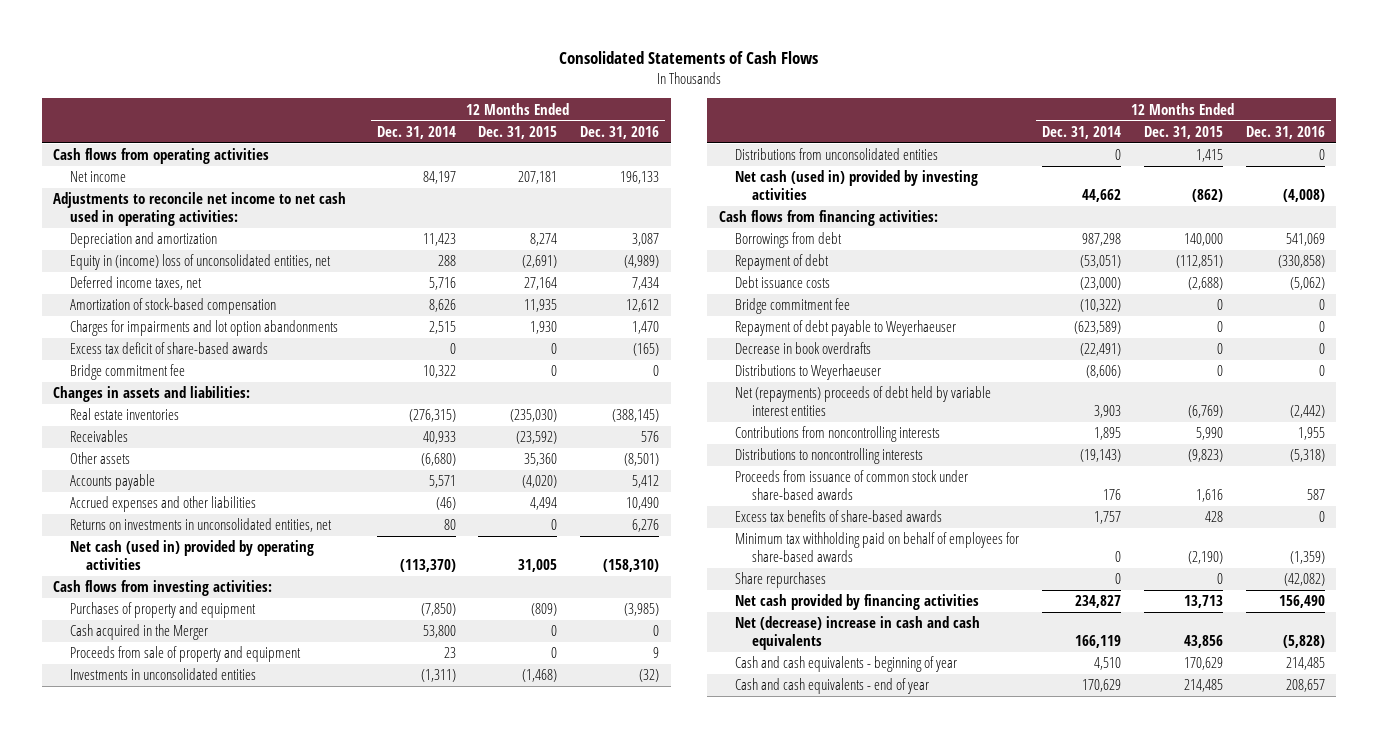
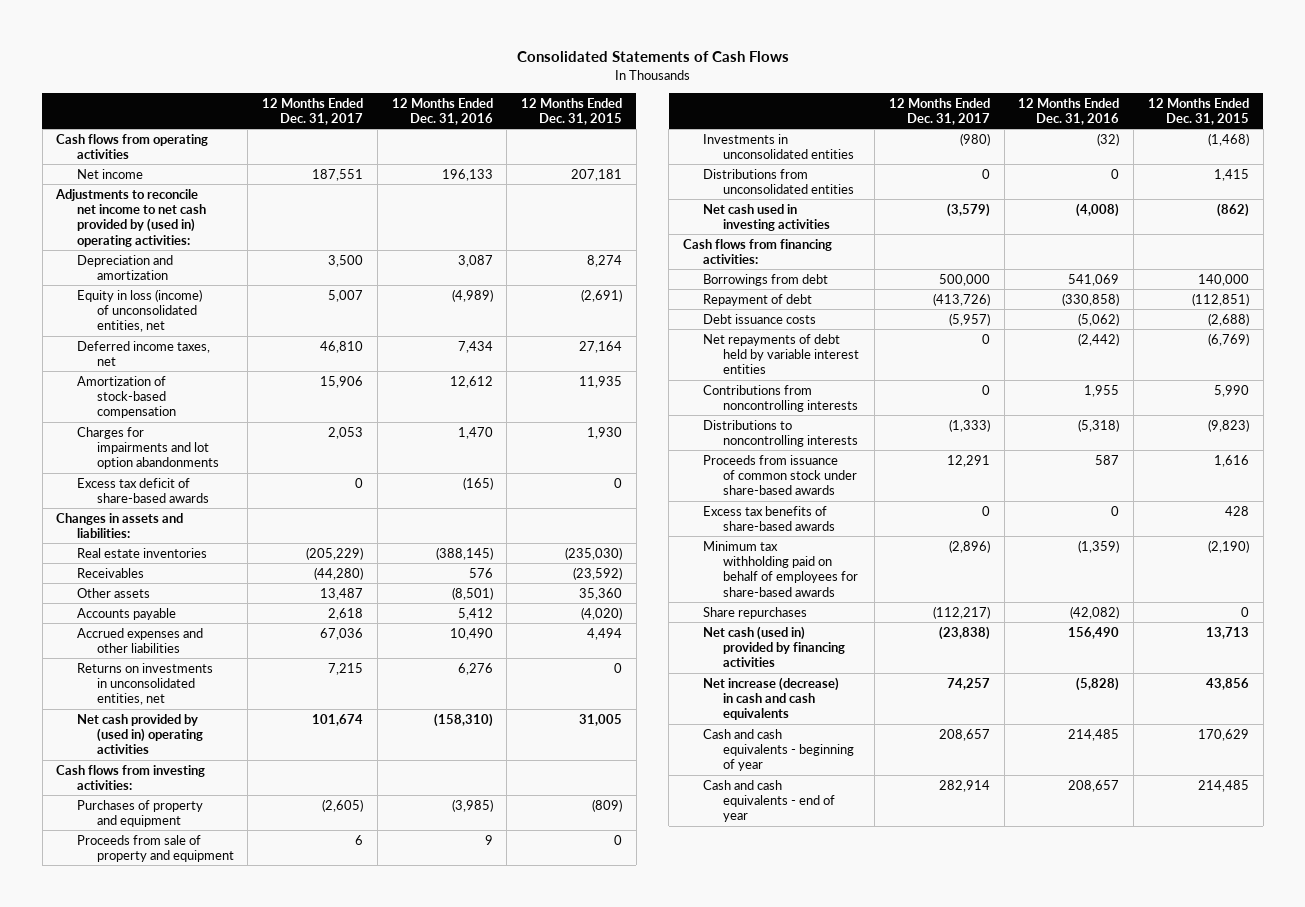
- | 12 Months Ended Dec. 31, 2014 | 12 Months Ended Dec. 31, 2015 | 12 Months Ended Dec. 31, 2016
+ | 12 Months Ended Dec. 31, 2017 | 12 Months Ended Dec. 31, 2016 | 12 Months Ended Dec. 31, 2015
- Adjustments to reconcile net income to net cash used in operating activities:
+ Adjustments to reconcile net income to net cash provided by (used in) operating activities:
- Equity in (income) loss of unconsolidated entities, net | 288 | (2,691) | (4,989)
+ Equity in loss (income) of unconsolidated entities, net | 5,007 | (4,989) | (2,691)
- Bridge commitment fee | 10,322 | 0 | 0
- Net cash (used in) provided by operating activities | (113,370) | 31,005 | (158,310)
+ Net cash provided by (used in) operating activities | 101,674 | (158,310) | 31,005
- Cash acquired in the Merger | 53,800 | 0 | 0
- Net cash (used in) provided by investing activities | 44,662 | (862) | (4,008)
+ Net cash used in investing activities | (3,579) | (4,008) | (862)
- Bridge commitment fee | (10,322) | 0 | 0
- Repayment of debt payable to Weyerhaeuser | (623,589) | 0 | 0
- Decrease in book overdrafts | (22,491) | 0 | 0
- Distributions to Weyerhaeuser | (8,606) | 0 | 0
- Net (repayments) proceeds of debt held by variable interest entities | 3,903 | (6,769) | (2,442)
+ Net repayments of debt held by variable interest entities | 0 | (2,442) | (6,769)
- Net cash provided by financing activities | 234,827 | 13,713 | 156,490
- Net (decrease) increase in cash and cash equivalents | 166,119 | 43,856 | (5,828)
+ Net cash (used in) provided by financing activities | (23,838) | 156,490 | 13,713
+ Net increase (decrease) in cash and cash equivalents | 74,257 | (5,828) | 43,856

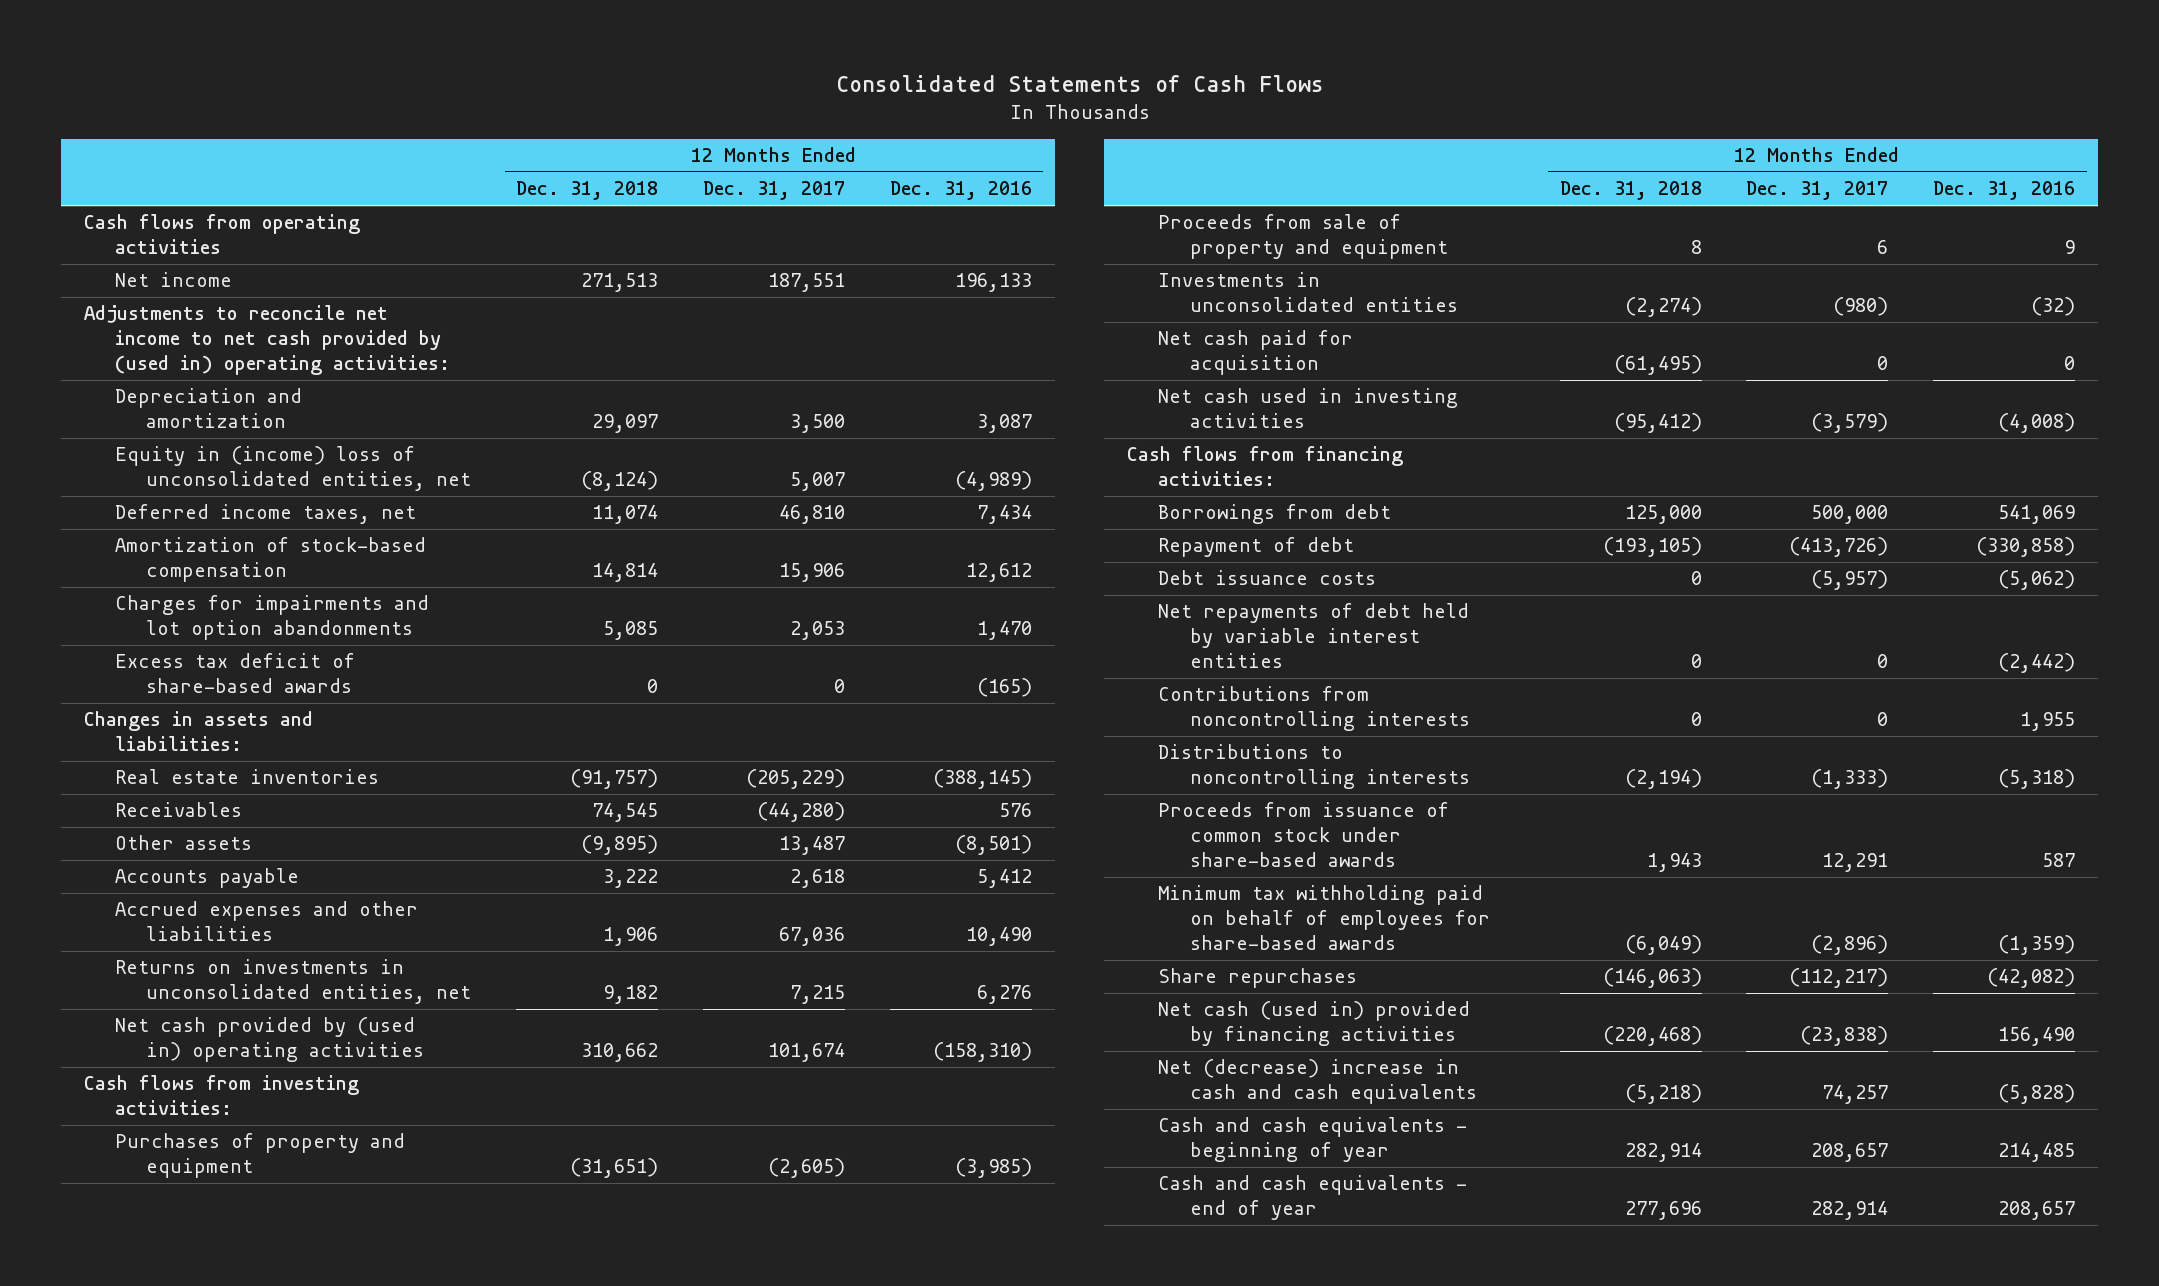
- | 12 Months Ended Dec. 31, 2017 | 12 Months Ended Dec. 31, 2016 | 12 Months Ended Dec. 31, 2015
+ | 12 Months Ended Dec. 31, 2018 | 12 Months Ended Dec. 31, 2017 | 12 Months Ended Dec. 31, 2016
- Equity in loss (income) of unconsolidated entities, net | 5,007 | (4,989) | (2,691)
+ Equity in (income) loss of unconsolidated entities, net | (8,124) | 5,007 | (4,989)
- Distributions from unconsolidated entities | 0 | 0 | 1,415
+ Net cash paid for acquisition | (61,495) | 0 | 0
- Excess tax benefits of share-based awards | 0 | 0 | 428
- Net increase (decrease) in cash and cash equivalents | 74,257 | (5,828) | 43,856
+ Net (decrease) increase in cash and cash equivalents | (5,218) | 74,257 | (5,828)

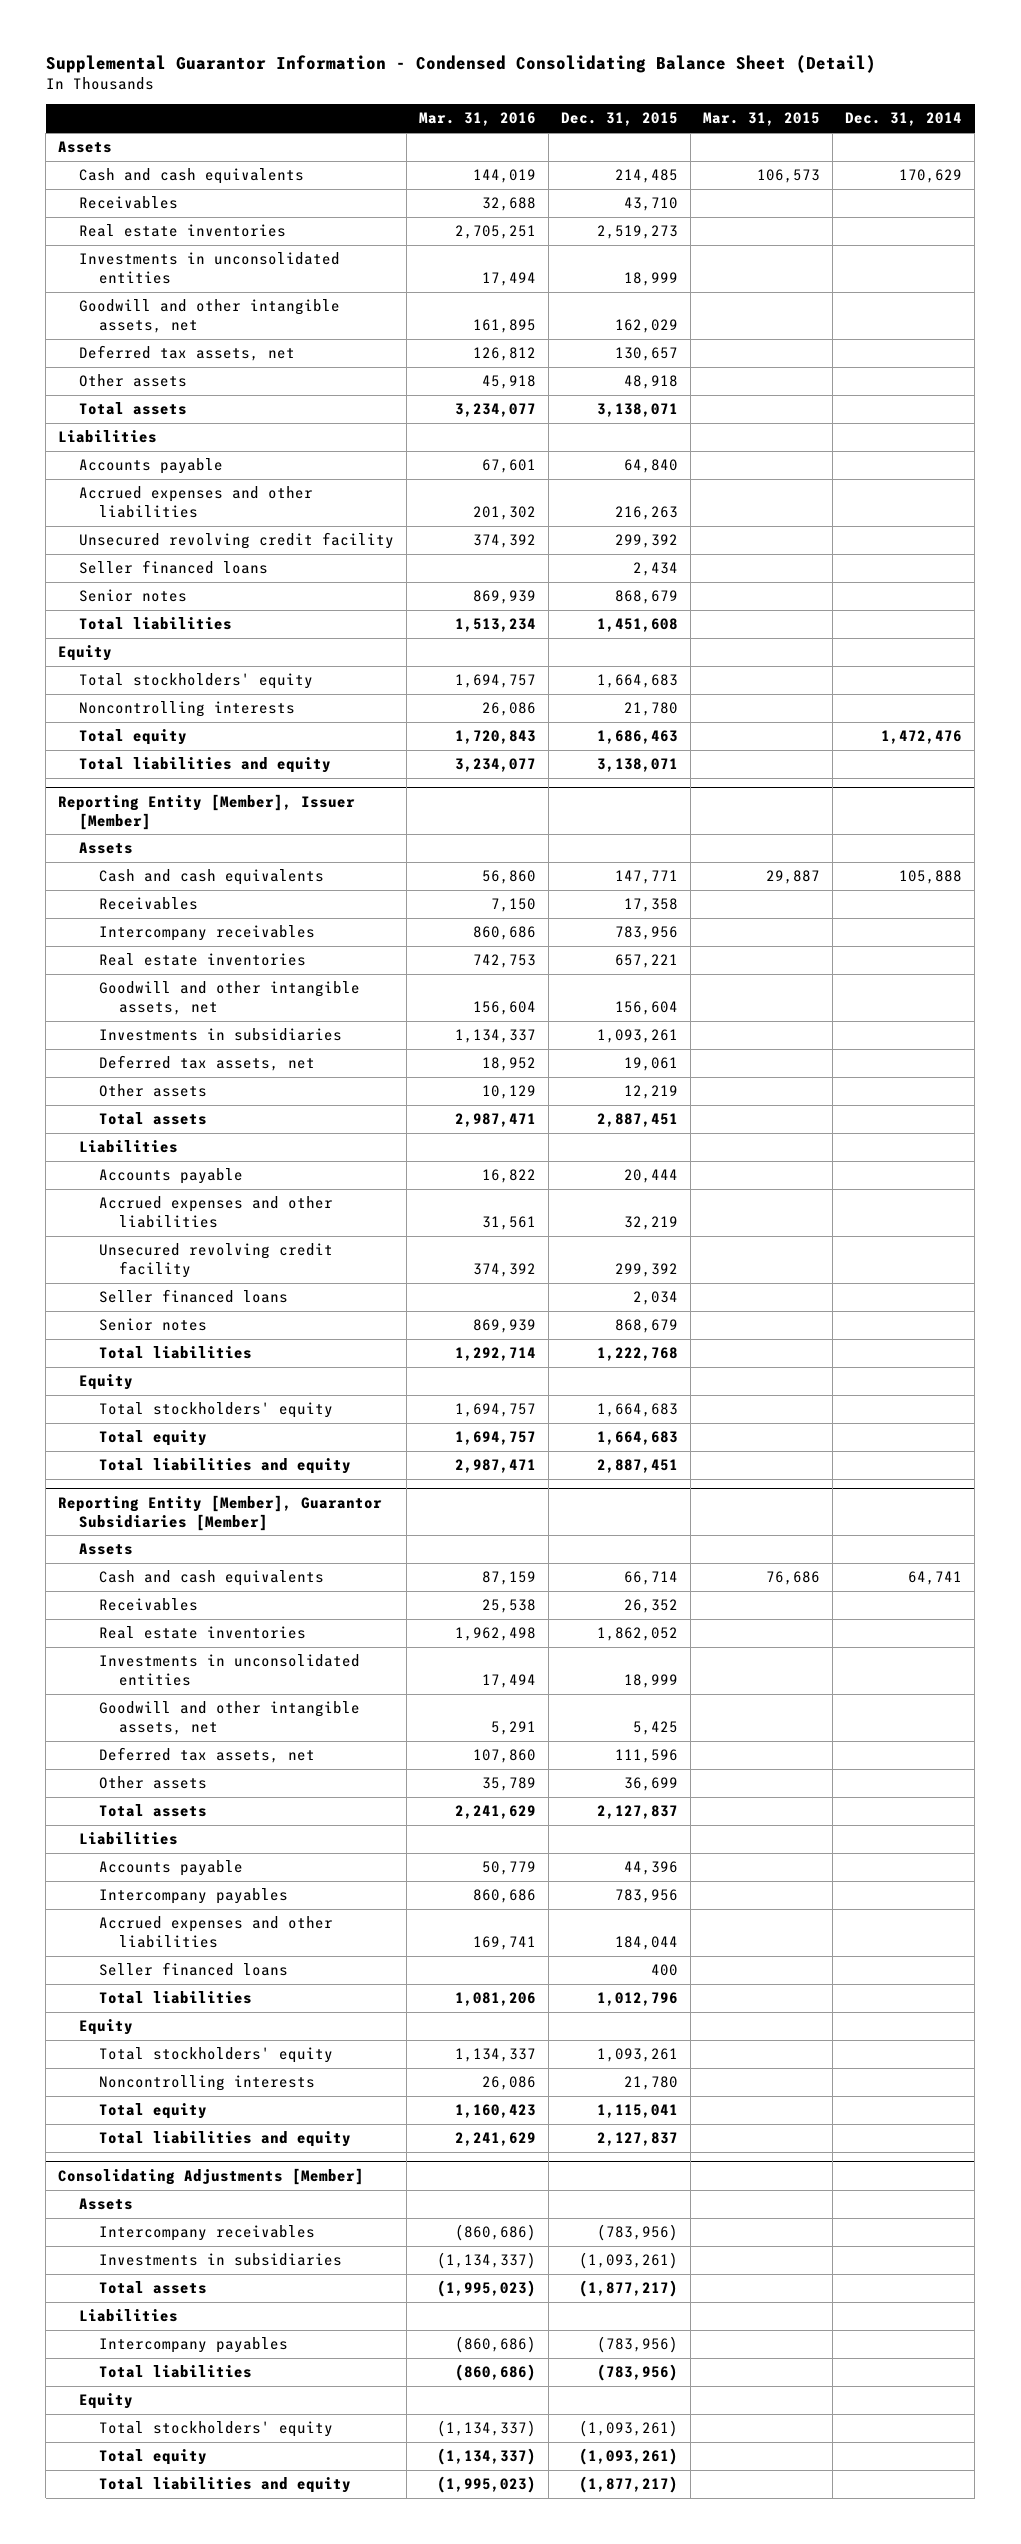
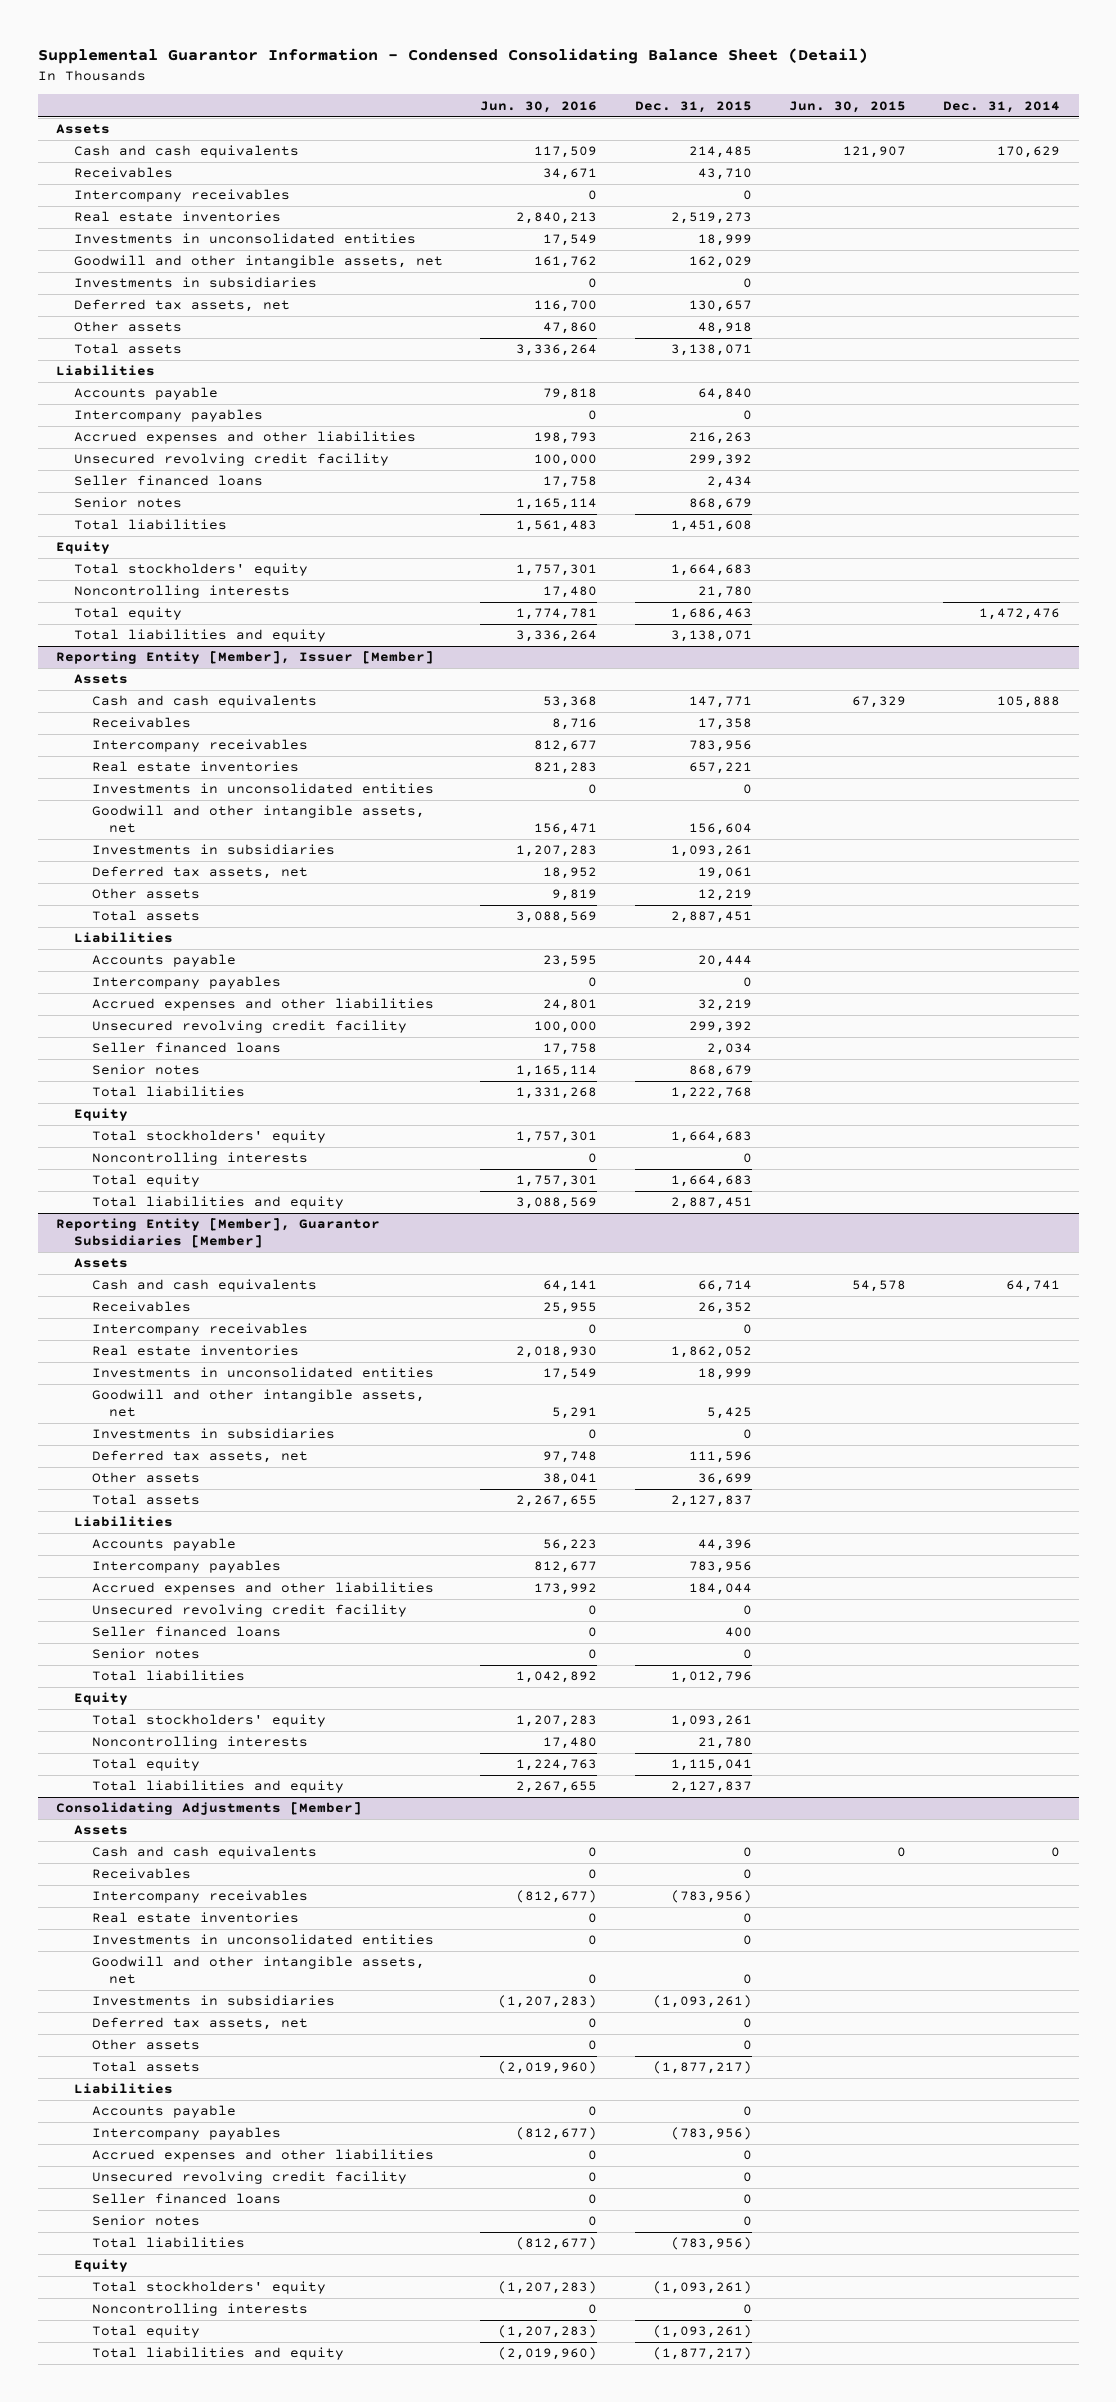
- | Mar. 31, 2016 | Dec. 31, 2015 | Mar. 31, 2015 | Dec. 31, 2014
+ | Jun. 30, 2016 | Dec. 31, 2015 | Jun. 30, 2015 | Dec. 31, 2014
+ Intercompany receivables | 0 | 0 | |
+ Investments in subsidiaries | 0 | 0 | |
+ Intercompany payables | 0 | 0 | |
@ Reporting Entity [Member], Issuer [Member]
+ Investments in unconsolidated entities | 0 | 0 | |
+ Intercompany payables | 0 | 0 | |
+ Noncontrolling interests | 0 | 0 | |
@ Reporting Entity [Member], Guarantor Subsidiaries [Member]
+ Intercompany receivables | 0 | 0 | |
+ Investments in subsidiaries | 0 | 0 | |
+ Unsecured revolving credit facility | 0 | 0 | |
+ Senior notes | 0 | 0 | |
@ Consolidating Adjustments [Member]
+ Cash and cash equivalents | 0 | 0 | 0 | 0
+ Receivables | 0 | 0 | |
+ Real estate inventories | 0 | 0 | |
+ Investments in unconsolidated entities | 0 | 0 | |
+ Goodwill and other intangible assets, net | 0 | 0 | |
+ Deferred tax assets, net | 0 | 0 | |
+ Other assets | 0 | 0 | |
+ Accounts payable | 0 | 0 | |
+ Accrued expenses and other liabilities | 0 | 0 | |
+ Unsecured revolving credit facility | 0 | 0 | |
+ Seller financed loans | 0 | 0 | |
+ Senior notes | 0 | 0 | |
+ Noncontrolling interests | 0 | 0 | |

